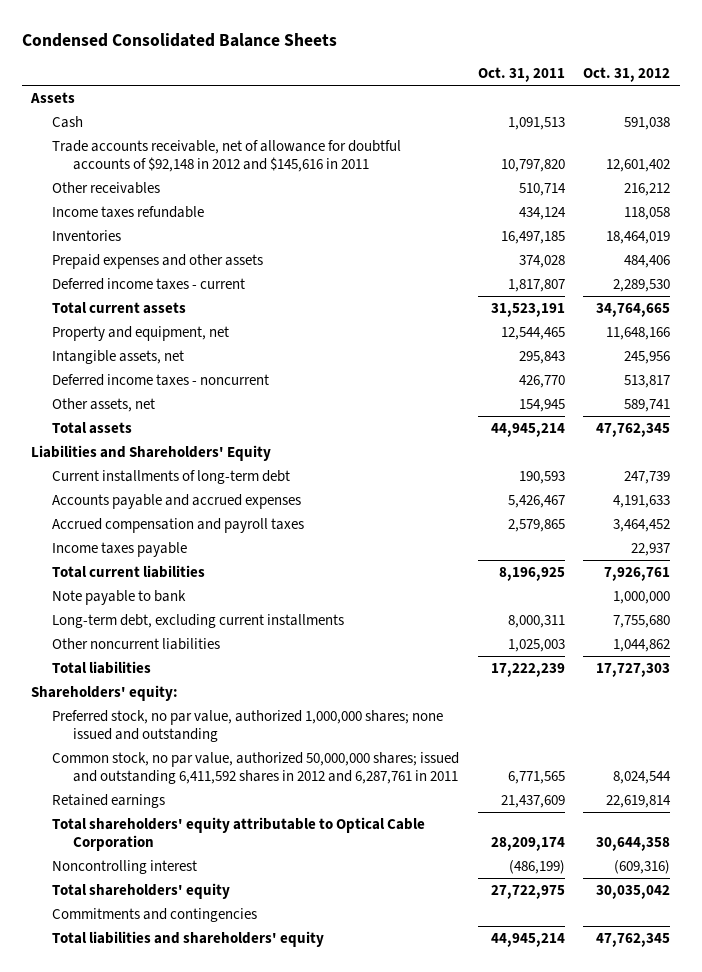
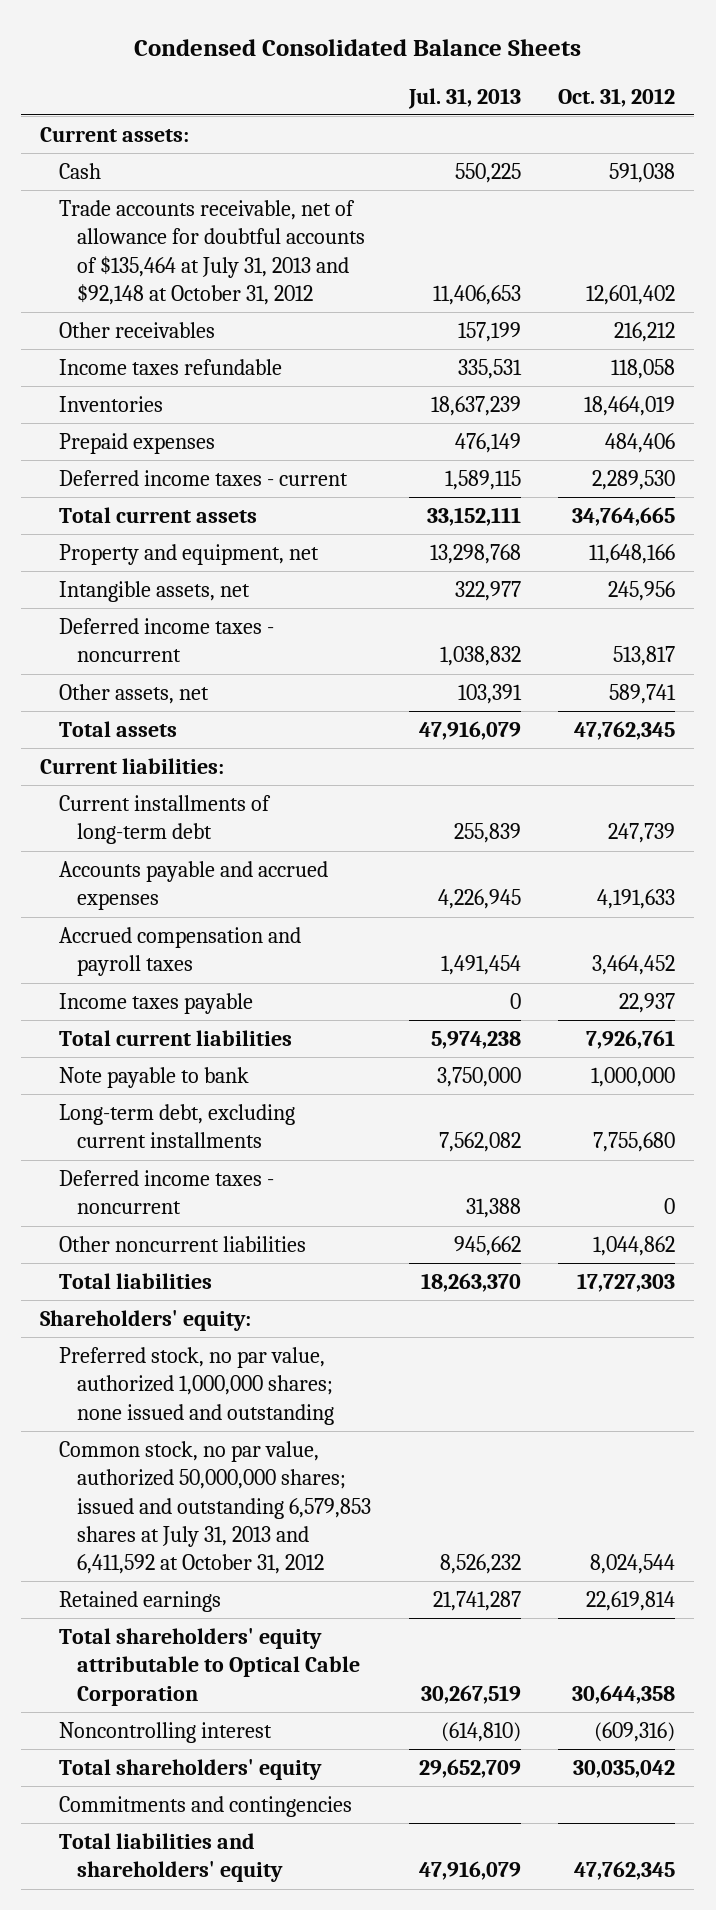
- | Oct. 31, 2011 | Oct. 31, 2012
+ | Jul. 31, 2013 | Oct. 31, 2012
- Assets
+ Current assets:
- Trade accounts receivable, net of allowance for doubtful accounts of $92,148 in 2012 and $145,616 in 2011 | 10,797,820 | 12,601,402
+ Trade accounts receivable, net of allowance for doubtful accounts of $135,464 at July 31, 2013 and $92,148 at October 31, 2012 | 11,406,653 | 12,601,402
- Prepaid expenses and other assets | 374,028 | 484,406
+ Prepaid expenses | 476,149 | 484,406
- Liabilities and Shareholders' Equity
+ Current liabilities:
+ Deferred income taxes - noncurrent | 31,388 | 0
- Common stock, no par value, authorized 50,000,000 shares; issued and outstanding 6,411,592 shares in 2012 and 6,287,761 in 2011 | 6,771,565 | 8,024,544
+ Common stock, no par value, authorized 50,000,000 shares; issued and outstanding 6,579,853 shares at July 31, 2013 and 6,411,592 at October 31, 2012 | 8,526,232 | 8,024,544

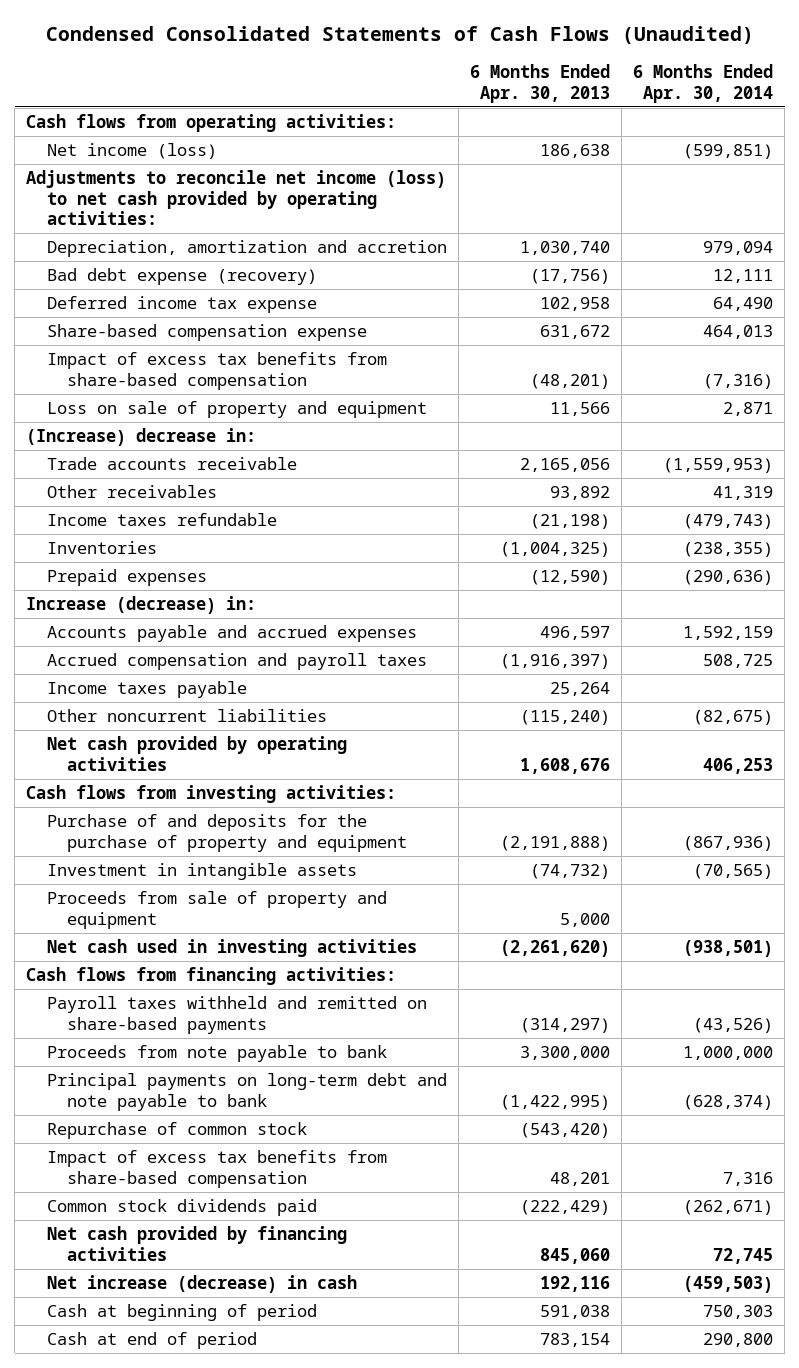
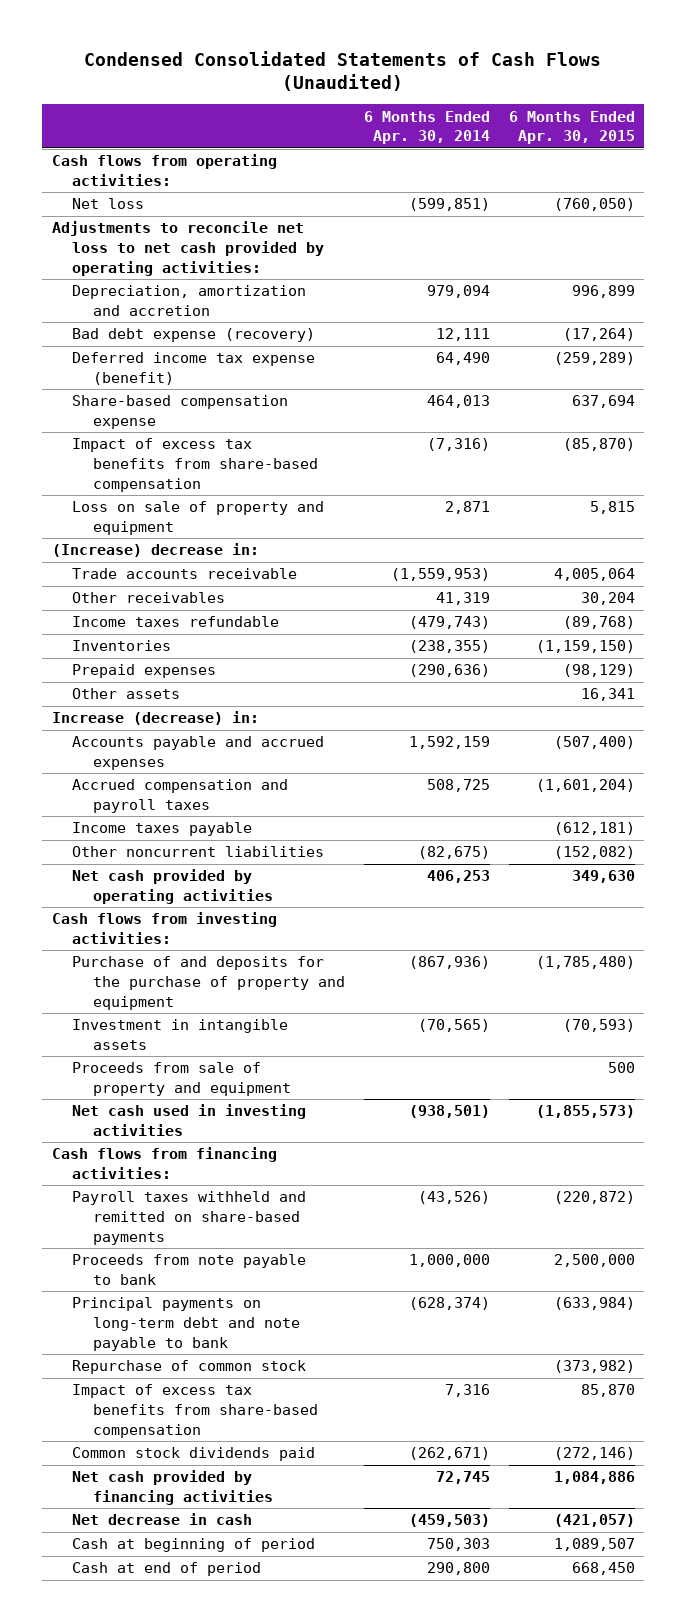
- | 6 Months Ended Apr. 30, 2013 | 6 Months Ended Apr. 30, 2014
+ | 6 Months Ended Apr. 30, 2014 | 6 Months Ended Apr. 30, 2015
- Net income (loss) | 186,638 | (599,851)
- Adjustments to reconcile net income (loss) to net cash provided by operating activities:
+ Net loss | (599,851) | (760,050)
+ Adjustments to reconcile net loss to net cash provided by operating activities:
- Deferred income tax expense | 102,958 | 64,490
+ Deferred income tax expense (benefit) | 64,490 | (259,289)
+ Other assets | | 16,341
- Net increase (decrease) in cash | 192,116 | (459,503)
+ Net decrease in cash | (459,503) | (421,057)

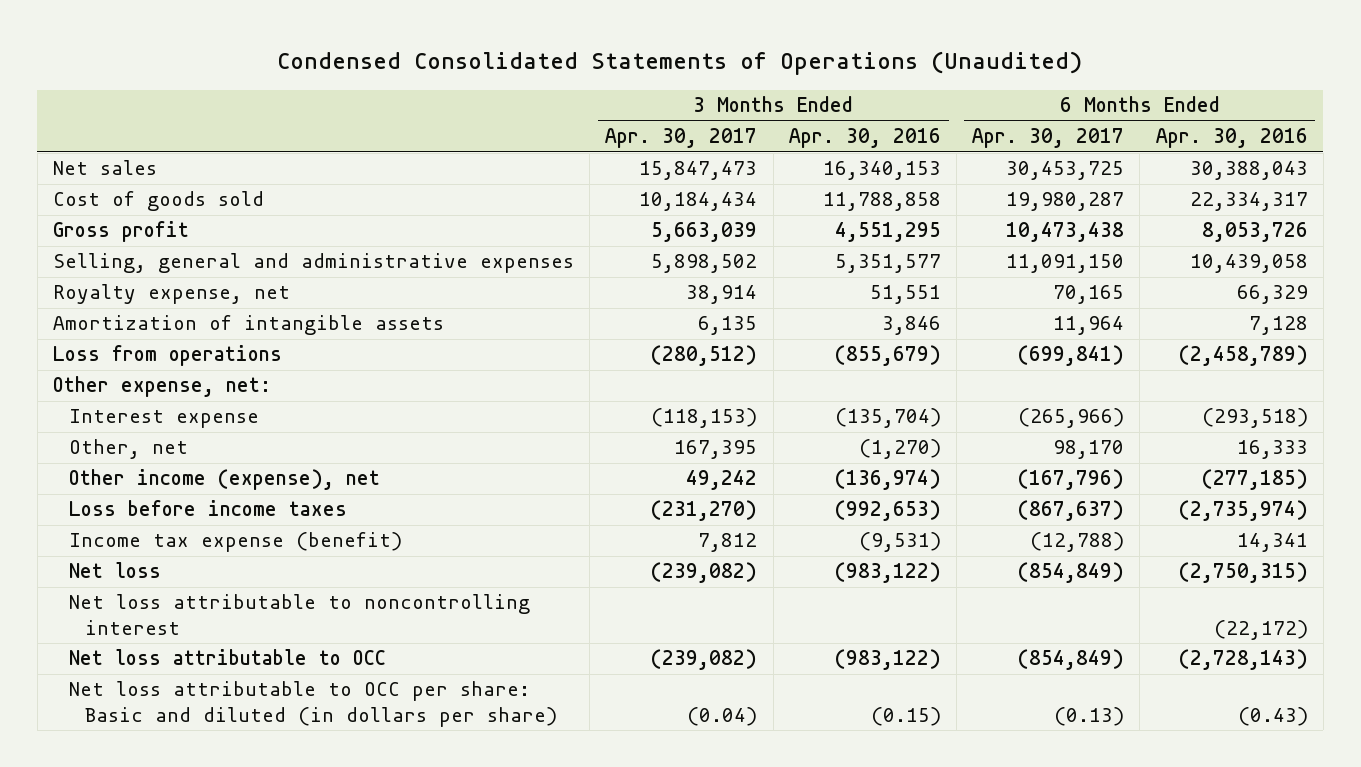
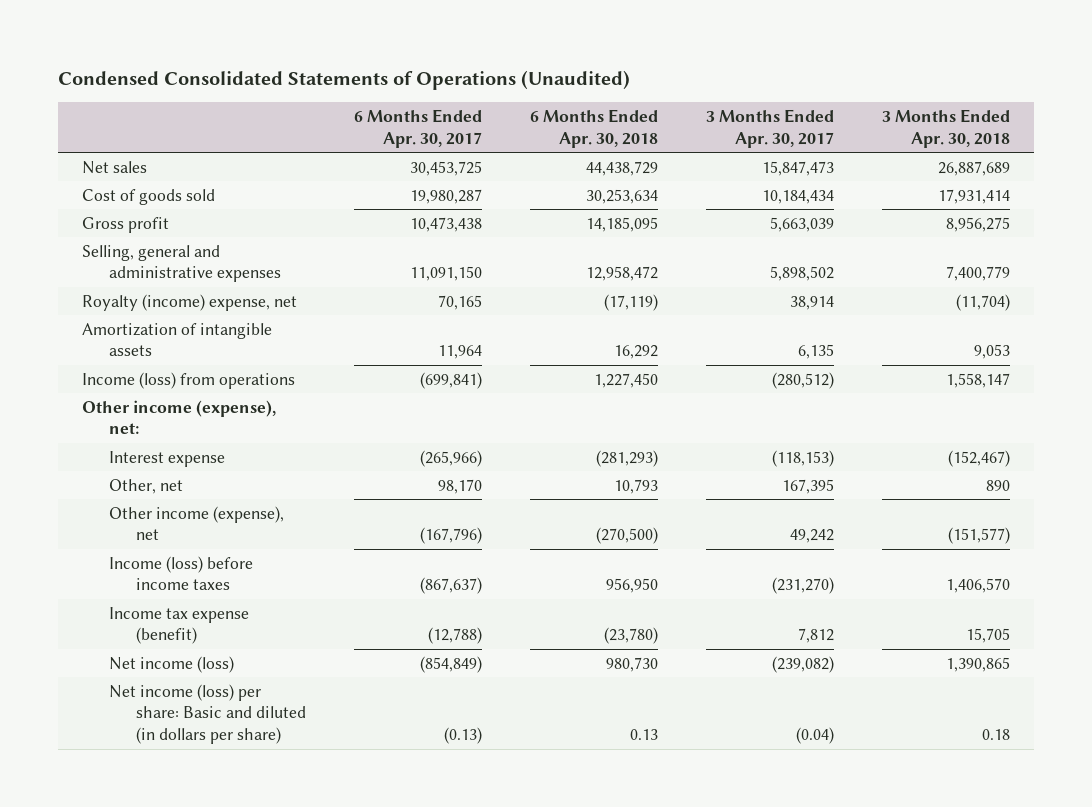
- | 3 Months Ended Apr. 30, 2017 | 3 Months Ended Apr. 30, 2016 | 6 Months Ended Apr. 30, 2017 | 6 Months Ended Apr. 30, 2016
+ | 6 Months Ended Apr. 30, 2017 | 6 Months Ended Apr. 30, 2018 | 3 Months Ended Apr. 30, 2017 | 3 Months Ended Apr. 30, 2018
- Royalty expense, net | 38,914 | 51,551 | 70,165 | 66,329
+ Royalty (income) expense, net | 70,165 | (17,119) | 38,914 | (11,704)
- Loss from operations | (280,512) | (855,679) | (699,841) | (2,458,789)
- Other expense, net:
+ Income (loss) from operations | (699,841) | 1,227,450 | (280,512) | 1,558,147
+ Other income (expense), net:
- Loss before income taxes | (231,270) | (992,653) | (867,637) | (2,735,974)
+ Income (loss) before income taxes | (867,637) | 956,950 | (231,270) | 1,406,570
- Net loss | (239,082) | (983,122) | (854,849) | (2,750,315)
- Net loss attributable to noncontrolling interest | | | | (22,172)
- Net loss attributable to OCC | (239,082) | (983,122) | (854,849) | (2,728,143)
- Net loss attributable to OCC per share: Basic and diluted (in dollars per share) | (0.04) | (0.15) | (0.13) | (0.43)
+ Net income (loss) | (854,849) | 980,730 | (239,082) | 1,390,865
+ Net income (loss) per share: Basic and diluted (in dollars per share) | (0.13) | 0.13 | (0.04) | 0.18

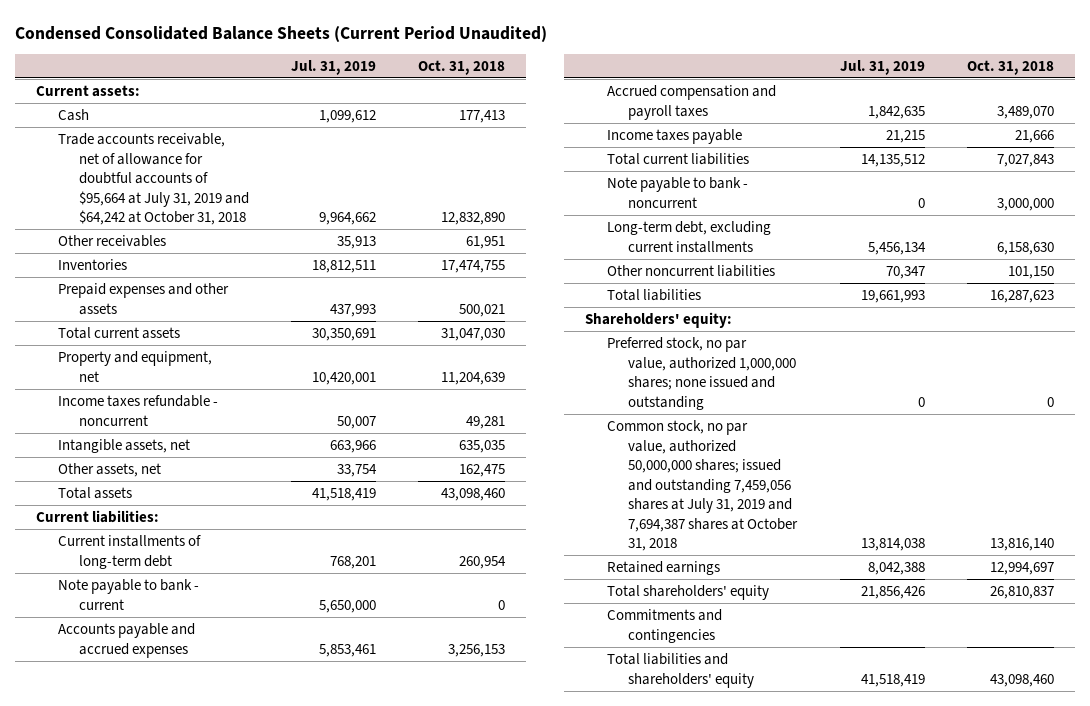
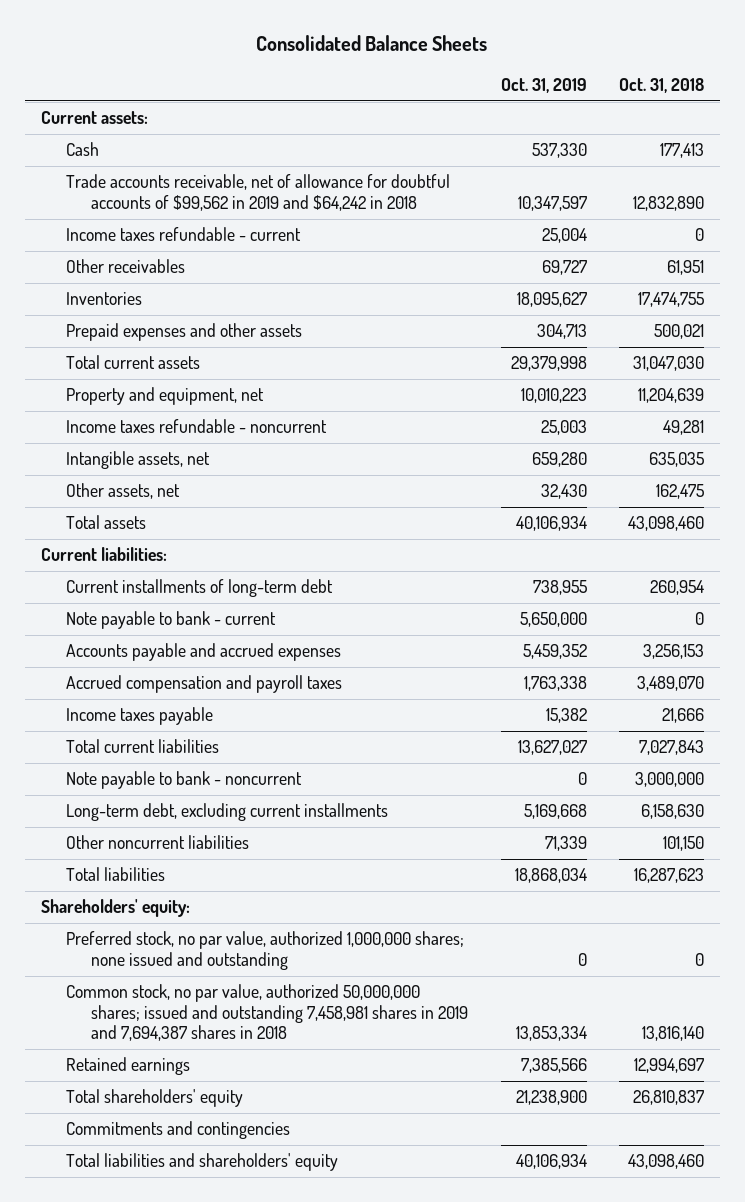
- Condensed Consolidated Balance Sheets (Current Period Unaudited)
+ Consolidated Balance Sheets
- | Jul. 31, 2019 | Oct. 31, 2018
+ | Oct. 31, 2019 | Oct. 31, 2018
- Trade accounts receivable, net of allowance for doubtful accounts of $95,664 at July 31, 2019 and $64,242 at October 31, 2018 | 9,964,662 | 12,832,890
+ Trade accounts receivable, net of allowance for doubtful accounts of $99,562 in 2019 and $64,242 in 2018 | 10,347,597 | 12,832,890
+ Income taxes refundable - current | 25,004 | 0
- Common stock, no par value, authorized 50,000,000 shares; issued and outstanding 7,459,056 shares at July 31, 2019 and 7,694,387 shares at October 31, 2018 | 13,814,038 | 13,816,140
+ Common stock, no par value, authorized 50,000,000 shares; issued and outstanding 7,458,981 shares in 2019 and 7,694,387 shares in 2018 | 13,853,334 | 13,816,140

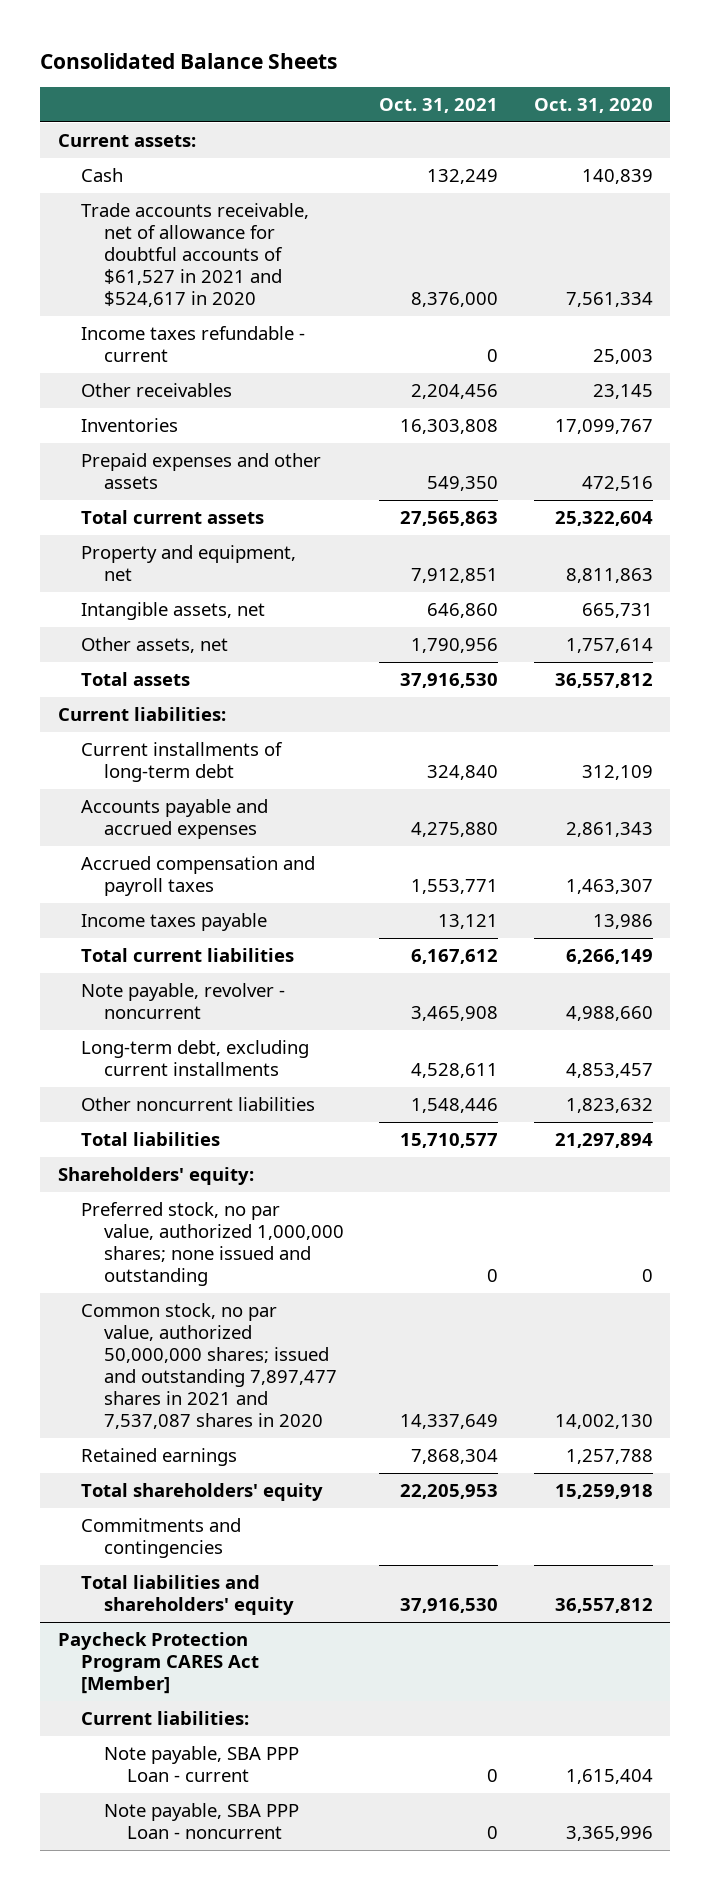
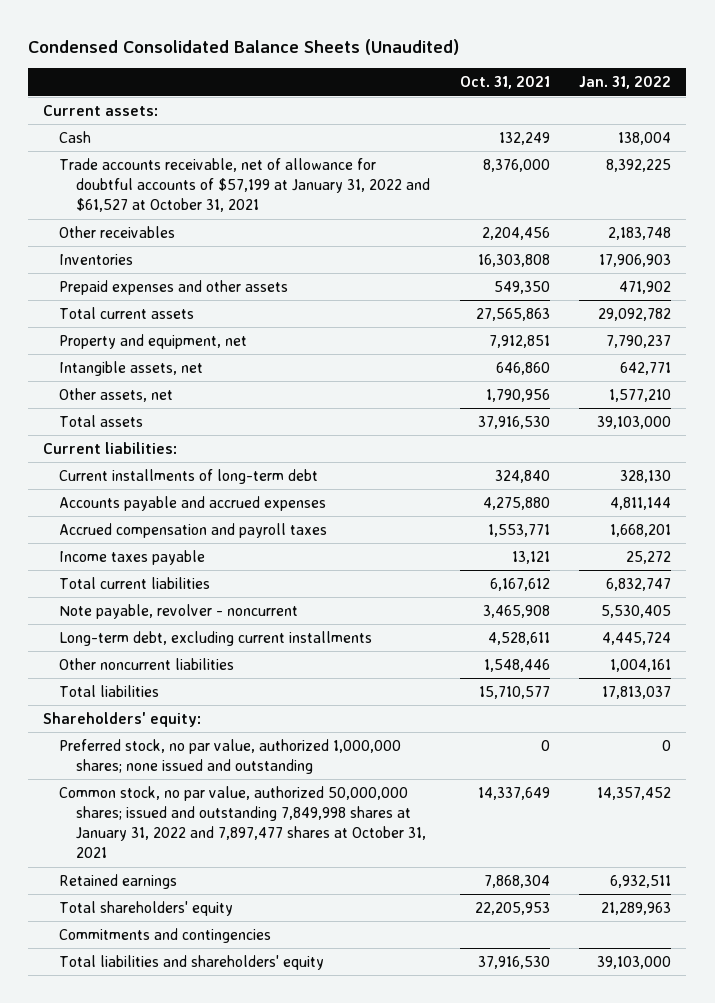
- Consolidated Balance Sheets
+ Condensed Consolidated Balance Sheets (Unaudited)
- | Oct. 31, 2021 | Oct. 31, 2020
+ | Oct. 31, 2021 | Jan. 31, 2022
- Trade accounts receivable, net of allowance for doubtful accounts of $61,527 in 2021 and $524,617 in 2020 | 8,376,000 | 7,561,334
- Income taxes refundable - current | 0 | 25,003
+ Trade accounts receivable, net of allowance for doubtful accounts of $57,199 at January 31, 2022 and $61,527 at October 31, 2021 | 8,376,000 | 8,392,225
- Common stock, no par value, authorized 50,000,000 shares; issued and outstanding 7,897,477 shares in 2021 and 7,537,087 shares in 2020 | 14,337,649 | 14,002,130
+ Common stock, no par value, authorized 50,000,000 shares; issued and outstanding 7,849,998 shares at January 31, 2022 and 7,897,477 shares at October 31, 2021 | 14,337,649 | 14,357,452
- Paycheck Protection Program CARES Act [Member]
- Current liabilities:
- Note payable, SBA PPP Loan - current | 0 | 1,615,404
- Note payable, SBA PPP Loan - noncurrent | 0 | 3,365,996

